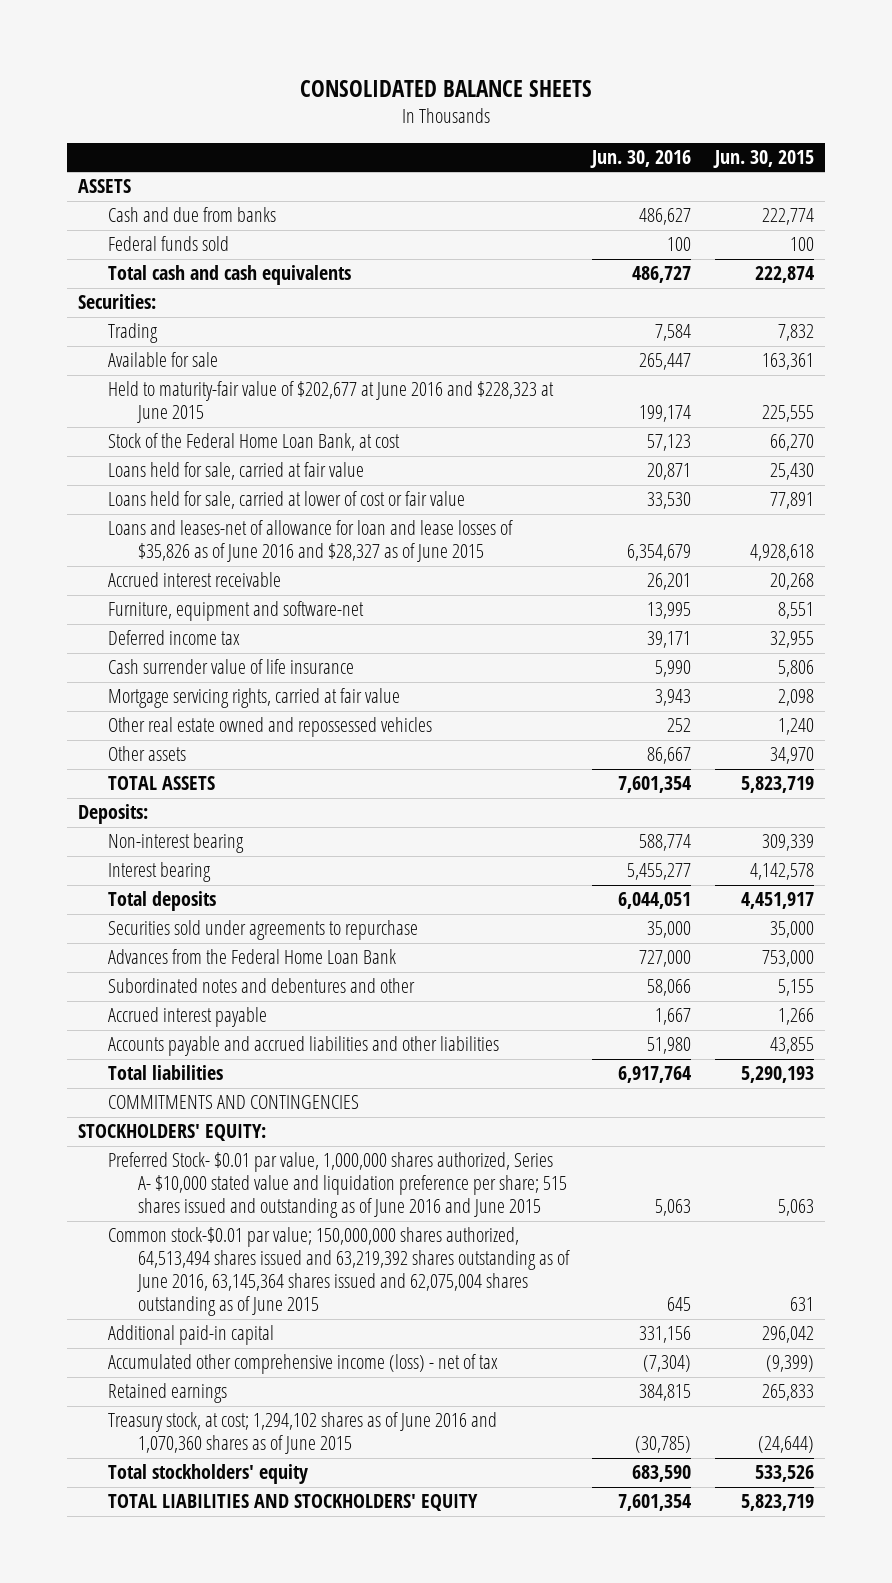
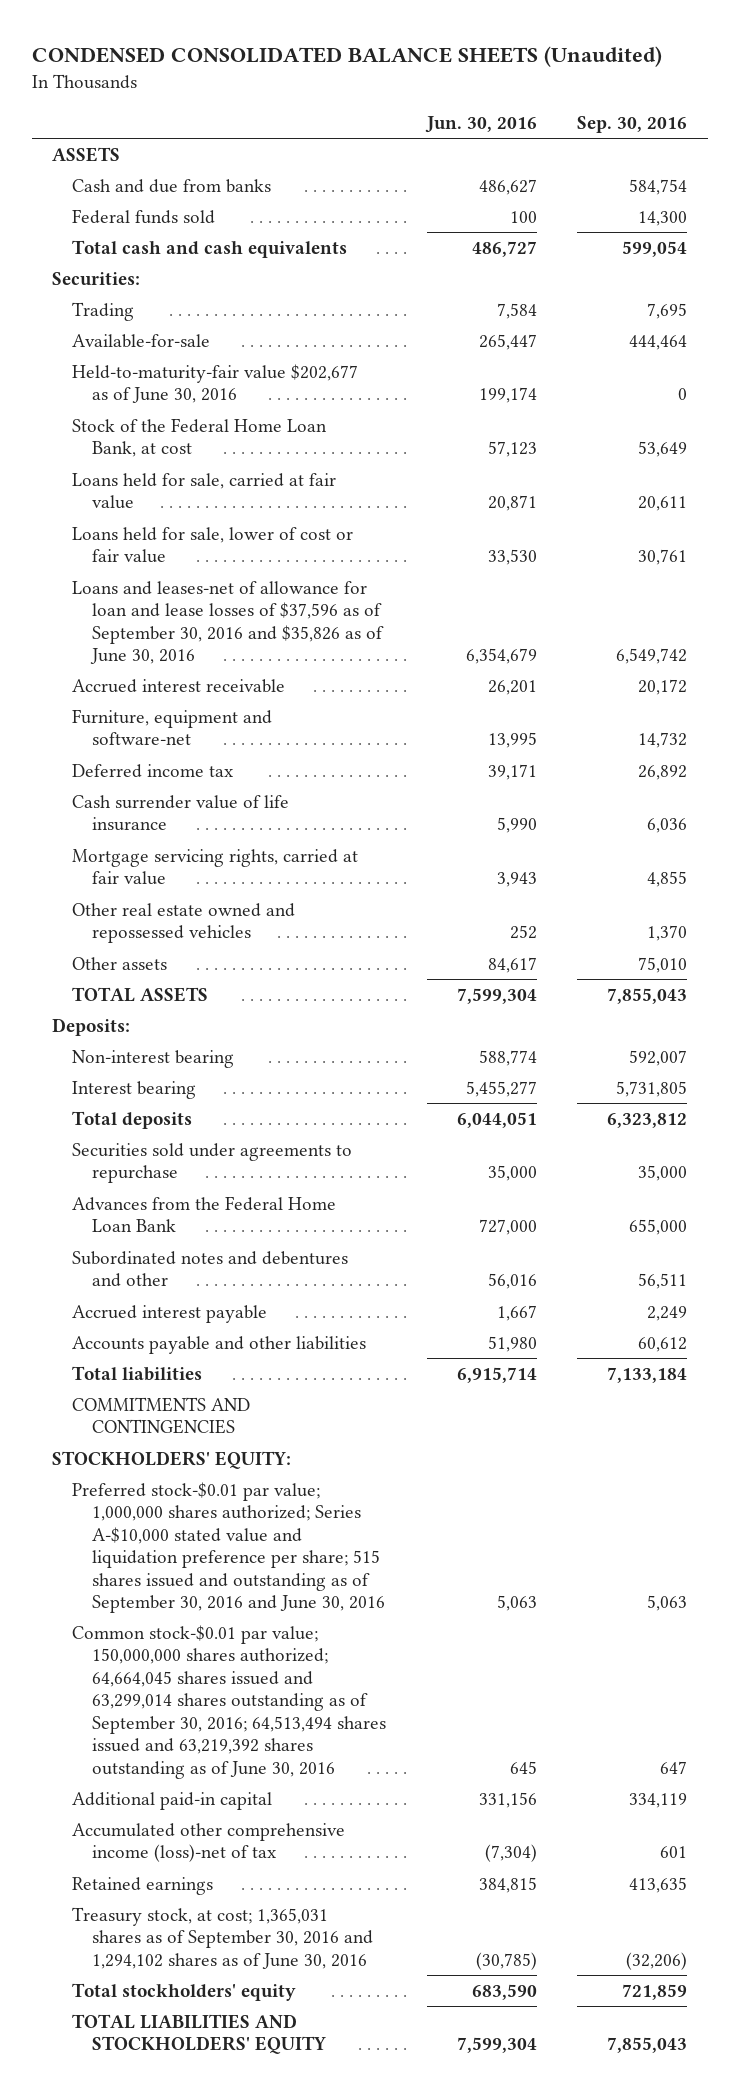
- CONSOLIDATED BALANCE SHEETS
+ CONDENSED CONSOLIDATED BALANCE SHEETS (Unaudited)
- | Jun. 30, 2016 | Jun. 30, 2015
+ | Jun. 30, 2016 | Sep. 30, 2016
- Available for sale | 265,447 | 163,361
- Held to maturity-fair value of $202,677 at June 2016 and $228,323 at June 2015 | 199,174 | 225,555
+ Available-for-sale | 265,447 | 444,464
+ Held-to-maturity-fair value $202,677 as of June 30, 2016 | 199,174 | 0
- Loans held for sale, carried at lower of cost or fair value | 33,530 | 77,891
- Loans and leases-net of allowance for loan and lease losses of $35,826 as of June 2016 and $28,327 as of June 2015 | 6,354,679 | 4,928,618
+ Loans held for sale, lower of cost or fair value | 33,530 | 30,761
+ Loans and leases-net of allowance for loan and lease losses of $37,596 as of September 30, 2016 and $35,826 as of June 30, 2016 | 6,354,679 | 6,549,742
- Other assets | 86,667 | 34,970
- TOTAL ASSETS | 7,601,354 | 5,823,719
+ Other assets | 84,617 | 75,010
+ TOTAL ASSETS | 7,599,304 | 7,855,043
- Subordinated notes and debentures and other | 58,066 | 5,155
+ Subordinated notes and debentures and other | 56,016 | 56,511
- Accounts payable and accrued liabilities and other liabilities | 51,980 | 43,855
- Total liabilities | 6,917,764 | 5,290,193
+ Accounts payable and other liabilities | 51,980 | 60,612
+ Total liabilities | 6,915,714 | 7,133,184
- Preferred Stock- $0.01 par value, 1,000,000 shares authorized, Series A- $10,000 stated value and liquidation preference per share; 515 shares issued and outstanding as of June 2016 and June 2015 | 5,063 | 5,063
- Common stock-$0.01 par value; 150,000,000 shares authorized, 64,513,494 shares issued and 63,219,392 shares outstanding as of June 2016, 63,145,364 shares issued and 62,075,004 shares outstanding as of June 2015 | 645 | 631
+ Preferred stock-$0.01 par value; 1,000,000 shares authorized; Series A-$10,000 stated value and liquidation preference per share; 515 shares issued and outstanding as of September 30, 2016 and June 30, 2016 | 5,063 | 5,063
+ Common stock-$0.01 par value; 150,000,000 shares authorized; 64,664,045 shares issued and 63,299,014 shares outstanding as of September 30, 2016; 64,513,494 shares issued and 63,219,392 shares outstanding as of June 30, 2016 | 645 | 647
- Accumulated other comprehensive income (loss) - net of tax | (7,304) | (9,399)
+ Accumulated other comprehensive income (loss)-net of tax | (7,304) | 601
- Treasury stock, at cost; 1,294,102 shares as of June 2016 and 1,070,360 shares as of June 2015 | (30,785) | (24,644)
+ Treasury stock, at cost; 1,365,031 shares as of September 30, 2016 and 1,294,102 shares as of June 30, 2016 | (30,785) | (32,206)
- TOTAL LIABILITIES AND STOCKHOLDERS' EQUITY | 7,601,354 | 5,823,719
+ TOTAL LIABILITIES AND STOCKHOLDERS' EQUITY | 7,599,304 | 7,855,043

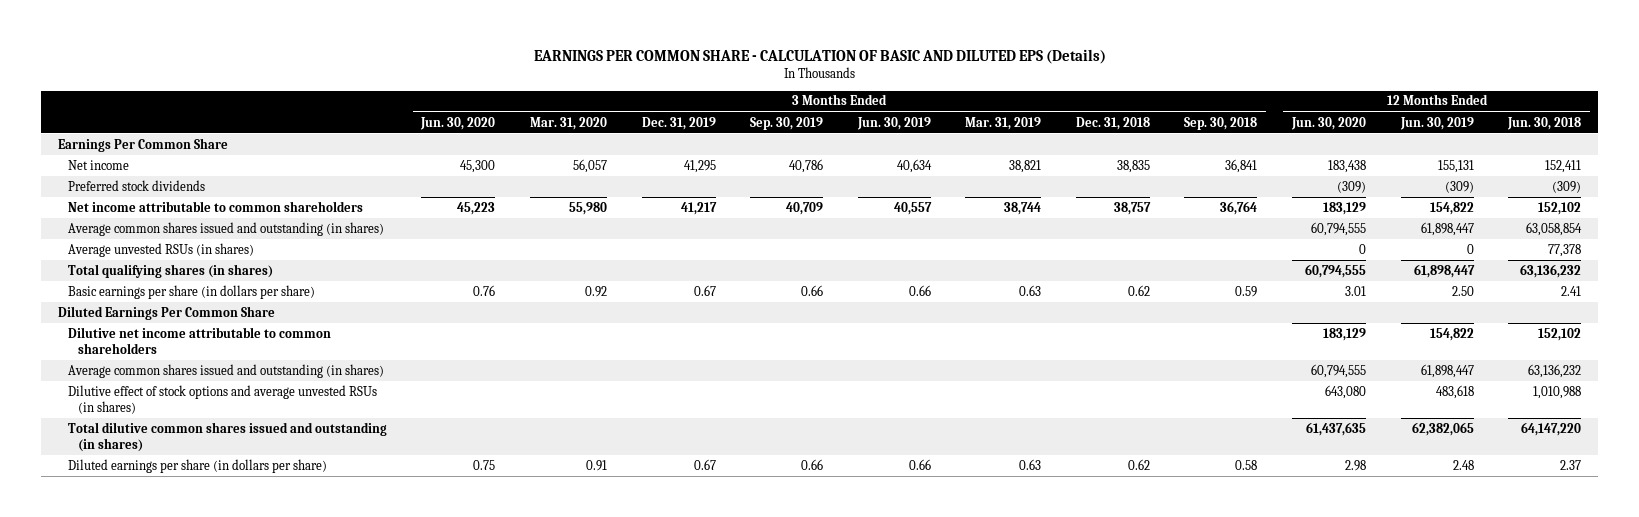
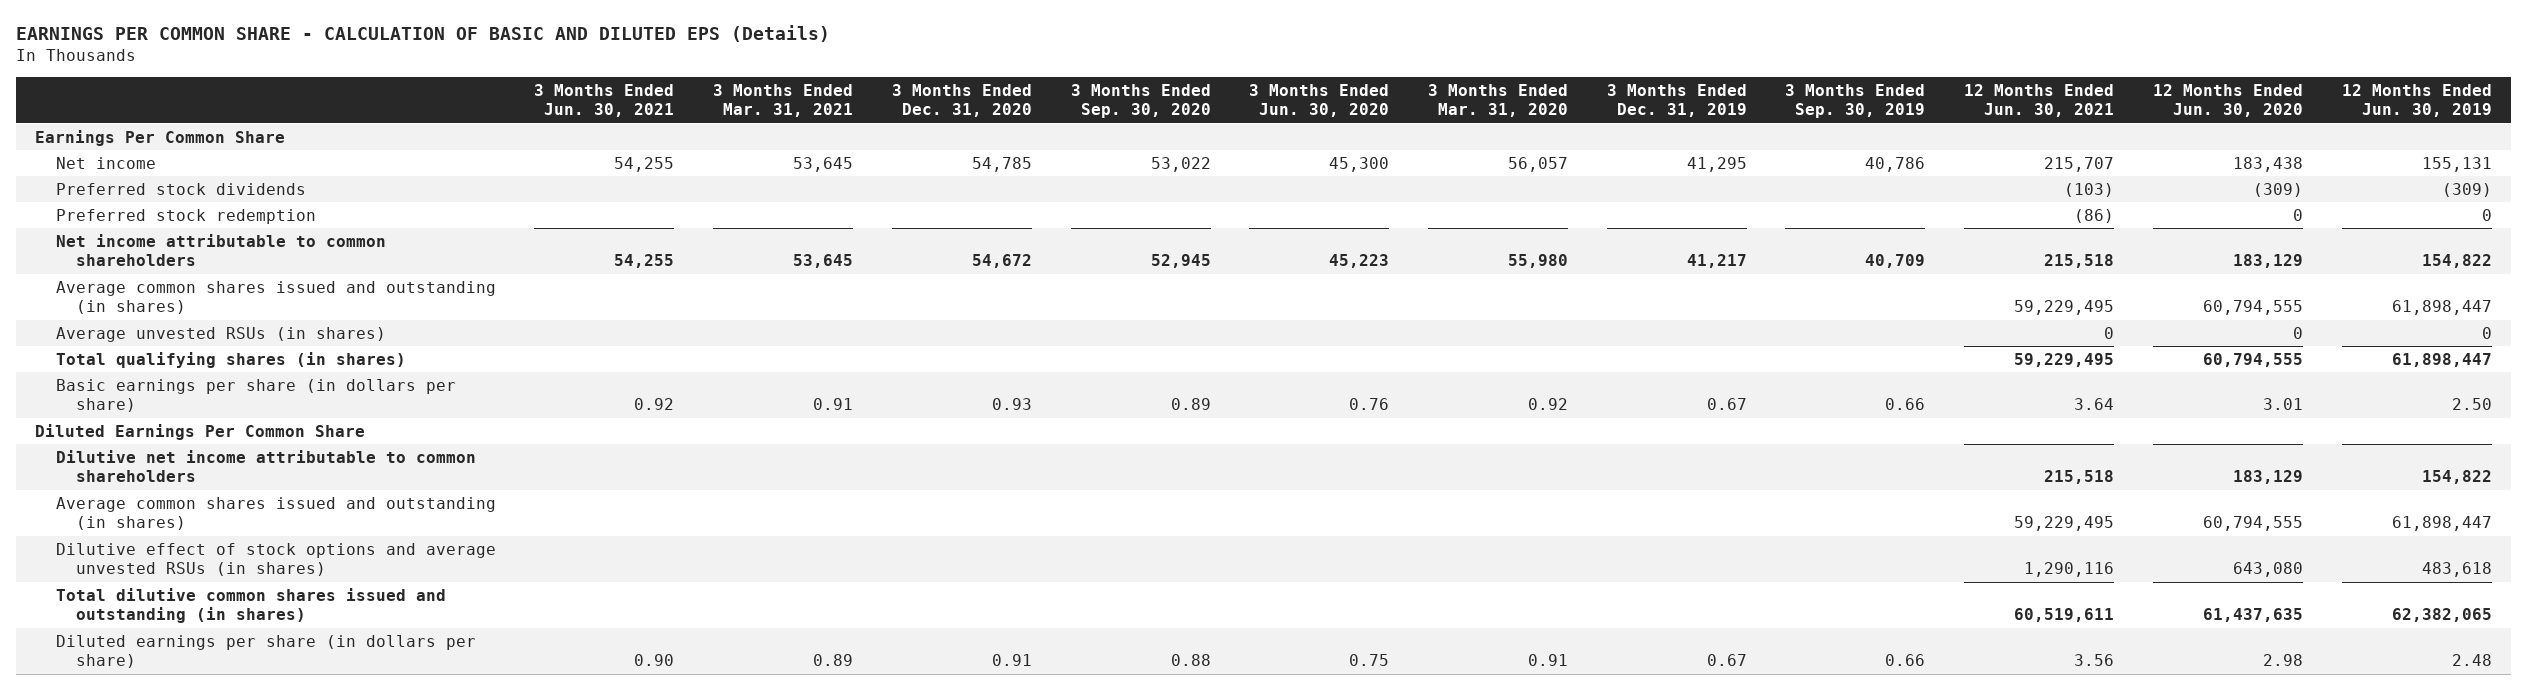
- | 3 Months Ended Jun. 30, 2020 | 3 Months Ended Mar. 31, 2020 | 3 Months Ended Dec. 31, 2019 | 3 Months Ended Sep. 30, 2019 | 3 Months Ended Jun. 30, 2019 | 3 Months Ended Mar. 31, 2019 | 3 Months Ended Dec. 31, 2018 | 3 Months Ended Sep. 30, 2018 | 12 Months Ended Jun. 30, 2020 | 12 Months Ended Jun. 30, 2019 | 12 Months Ended Jun. 30, 2018
+ | 3 Months Ended Jun. 30, 2021 | 3 Months Ended Mar. 31, 2021 | 3 Months Ended Dec. 31, 2020 | 3 Months Ended Sep. 30, 2020 | 3 Months Ended Jun. 30, 2020 | 3 Months Ended Mar. 31, 2020 | 3 Months Ended Dec. 31, 2019 | 3 Months Ended Sep. 30, 2019 | 12 Months Ended Jun. 30, 2021 | 12 Months Ended Jun. 30, 2020 | 12 Months Ended Jun. 30, 2019
+ Preferred stock redemption | | | | | | | | | (86) | 0 | 0

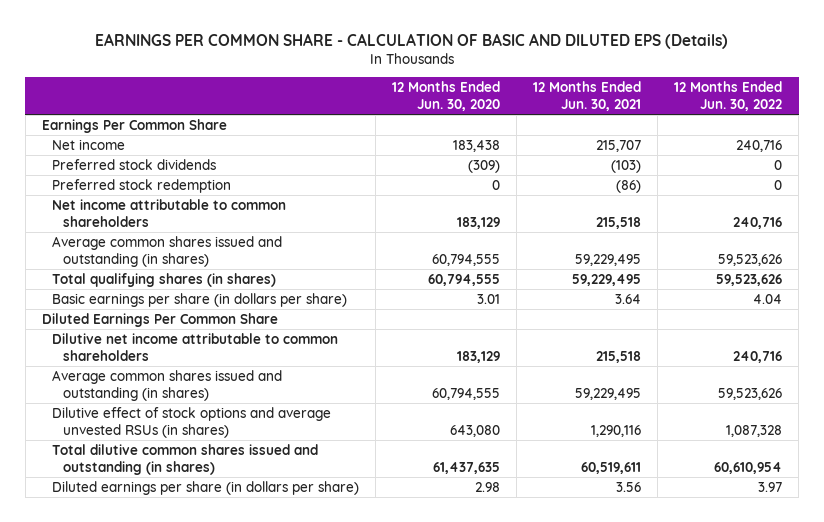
- | 3 Months Ended Jun. 30, 2021 | 3 Months Ended Mar. 31, 2021 | 3 Months Ended Dec. 31, 2020 | 3 Months Ended Sep. 30, 2020 | 3 Months Ended Jun. 30, 2020 | 3 Months Ended Mar. 31, 2020 | 3 Months Ended Dec. 31, 2019 | 3 Months Ended Sep. 30, 2019 | 12 Months Ended Jun. 30, 2021 | 12 Months Ended Jun. 30, 2020 | 12 Months Ended Jun. 30, 2019
+ | 12 Months Ended Jun. 30, 2020 | 12 Months Ended Jun. 30, 2021 | 12 Months Ended Jun. 30, 2022
- Average unvested RSUs (in shares) | | | | | | | | | 0 | 0 | 0

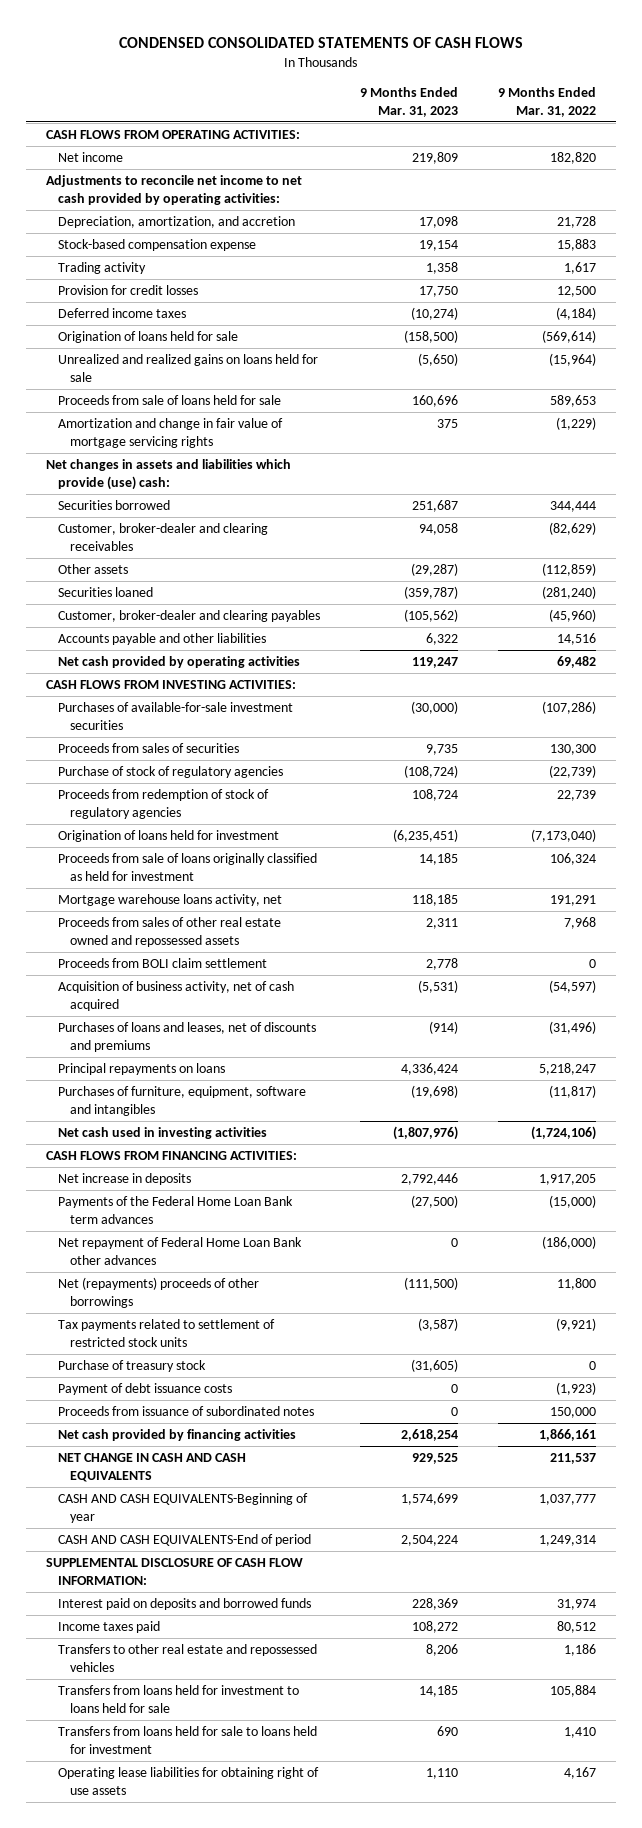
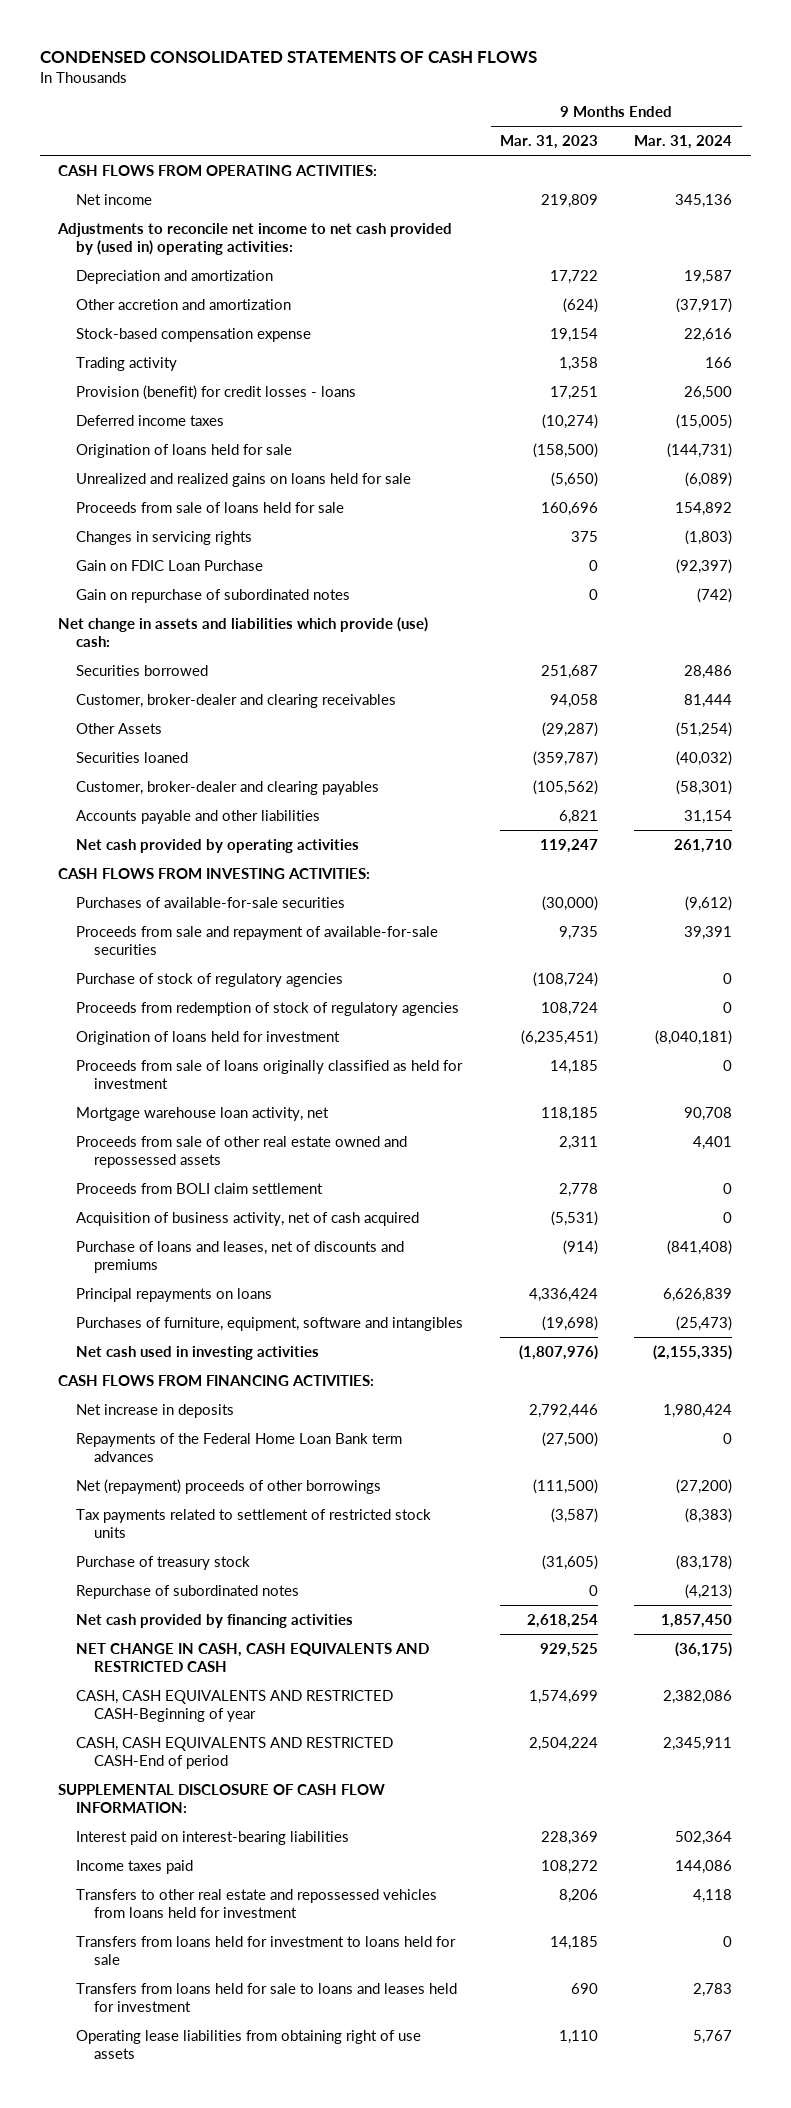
- | 9 Months Ended Mar. 31, 2023 | 9 Months Ended Mar. 31, 2022
+ | 9 Months Ended Mar. 31, 2023 | 9 Months Ended Mar. 31, 2024
- Adjustments to reconcile net income to net cash provided by operating activities:
- Depreciation, amortization, and accretion | 17,098 | 21,728
+ Adjustments to reconcile net income to net cash provided by (used in) operating activities:
+ Depreciation and amortization | 17,722 | 19,587
+ Other accretion and amortization | (624) | (37,917)
- Provision for credit losses | 17,750 | 12,500
+ Provision (benefit) for credit losses - loans | 17,251 | 26,500
- Amortization and change in fair value of mortgage servicing rights | 375 | (1,229)
- Net changes in assets and liabilities which provide (use) cash:
+ Changes in servicing rights | 375 | (1,803)
+ Gain on FDIC Loan Purchase | 0 | (92,397)
+ Gain on repurchase of subordinated notes | 0 | (742)
+ Net change in assets and liabilities which provide (use) cash:
- Other assets | (29,287) | (112,859)
+ Other Assets | (29,287) | (51,254)
- Accounts payable and other liabilities | 6,322 | 14,516
+ Accounts payable and other liabilities | 6,821 | 31,154
- Purchases of available-for-sale investment securities | (30,000) | (107,286)
- Proceeds from sales of securities | 9,735 | 130,300
+ Purchases of available-for-sale securities | (30,000) | (9,612)
+ Proceeds from sale and repayment of available-for-sale securities | 9,735 | 39,391
- Mortgage warehouse loans activity, net | 118,185 | 191,291
- Proceeds from sales of other real estate owned and repossessed assets | 2,311 | 7,968
+ Mortgage warehouse loan activity, net | 118,185 | 90,708
+ Proceeds from sale of other real estate owned and repossessed assets | 2,311 | 4,401
- Purchases of loans and leases, net of discounts and premiums | (914) | (31,496)
+ Purchase of loans and leases, net of discounts and premiums | (914) | (841,408)
- Payments of the Federal Home Loan Bank term advances | (27,500) | (15,000)
- Net repayment of Federal Home Loan Bank other advances | 0 | (186,000)
- Net (repayments) proceeds of other borrowings | (111,500) | 11,800
+ Repayments of the Federal Home Loan Bank term advances | (27,500) | 0
+ Net (repayment) proceeds of other borrowings | (111,500) | (27,200)
- Payment of debt issuance costs | 0 | (1,923)
- Proceeds from issuance of subordinated notes | 0 | 150,000
+ Repurchase of subordinated notes | 0 | (4,213)
- NET CHANGE IN CASH AND CASH EQUIVALENTS | 929,525 | 211,537
- CASH AND CASH EQUIVALENTS-Beginning of year | 1,574,699 | 1,037,777
- CASH AND CASH EQUIVALENTS-End of period | 2,504,224 | 1,249,314
+ NET CHANGE IN CASH, CASH EQUIVALENTS AND RESTRICTED CASH | 929,525 | (36,175)
+ CASH, CASH EQUIVALENTS AND RESTRICTED CASH-Beginning of year | 1,574,699 | 2,382,086
+ CASH, CASH EQUIVALENTS AND RESTRICTED CASH-End of period | 2,504,224 | 2,345,911
- Interest paid on deposits and borrowed funds | 228,369 | 31,974
+ Interest paid on interest-bearing liabilities | 228,369 | 502,364
- Transfers to other real estate and repossessed vehicles | 8,206 | 1,186
+ Transfers to other real estate and repossessed vehicles from loans held for investment | 8,206 | 4,118
- Transfers from loans held for sale to loans held for investment | 690 | 1,410
- Operating lease liabilities for obtaining right of use assets | 1,110 | 4,167
+ Transfers from loans held for sale to loans and leases held for investment | 690 | 2,783
+ Operating lease liabilities from obtaining right of use assets | 1,110 | 5,767

